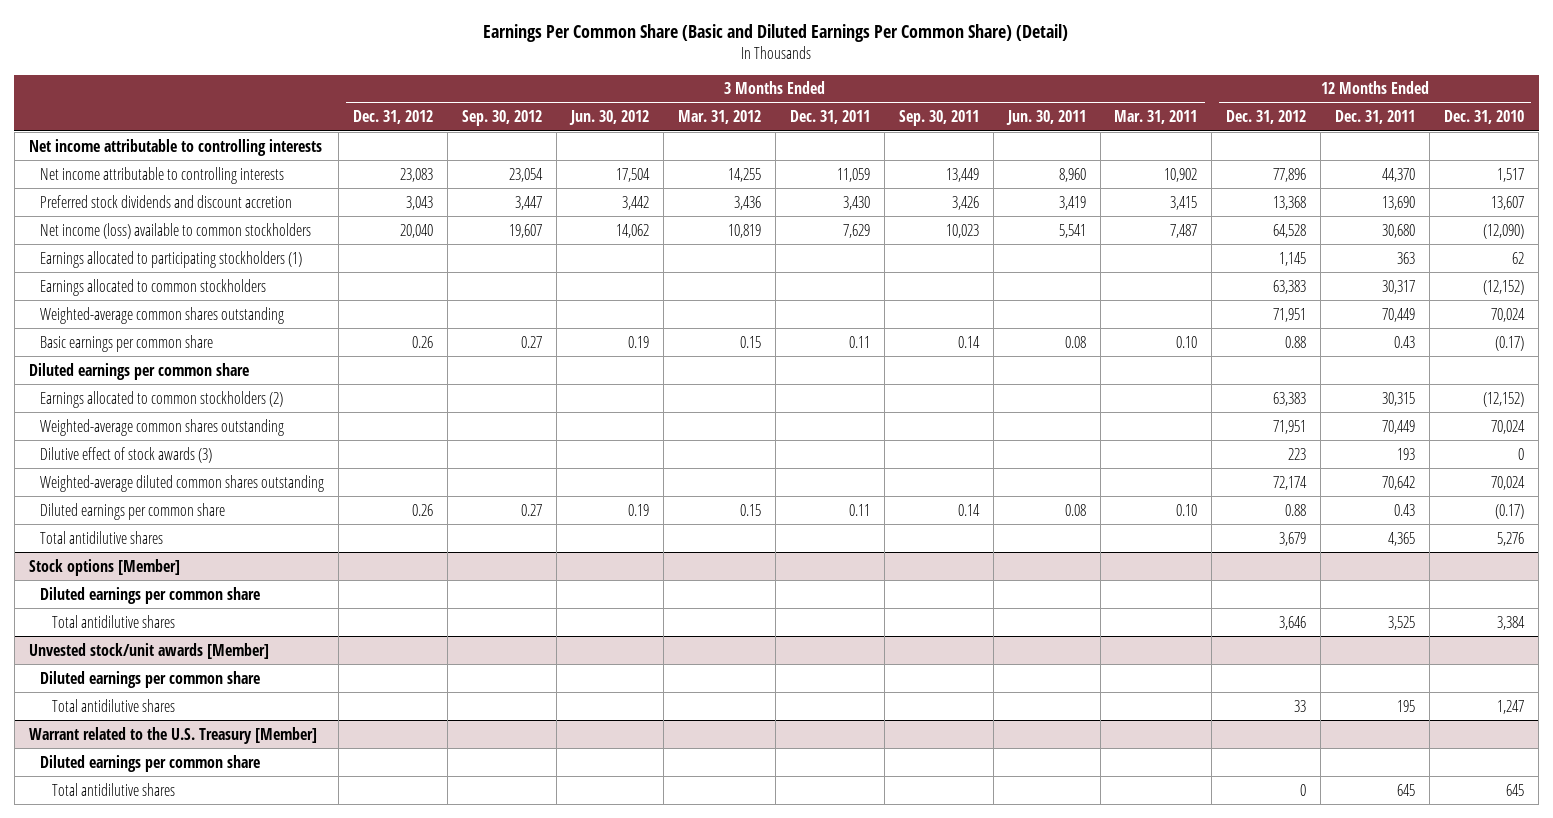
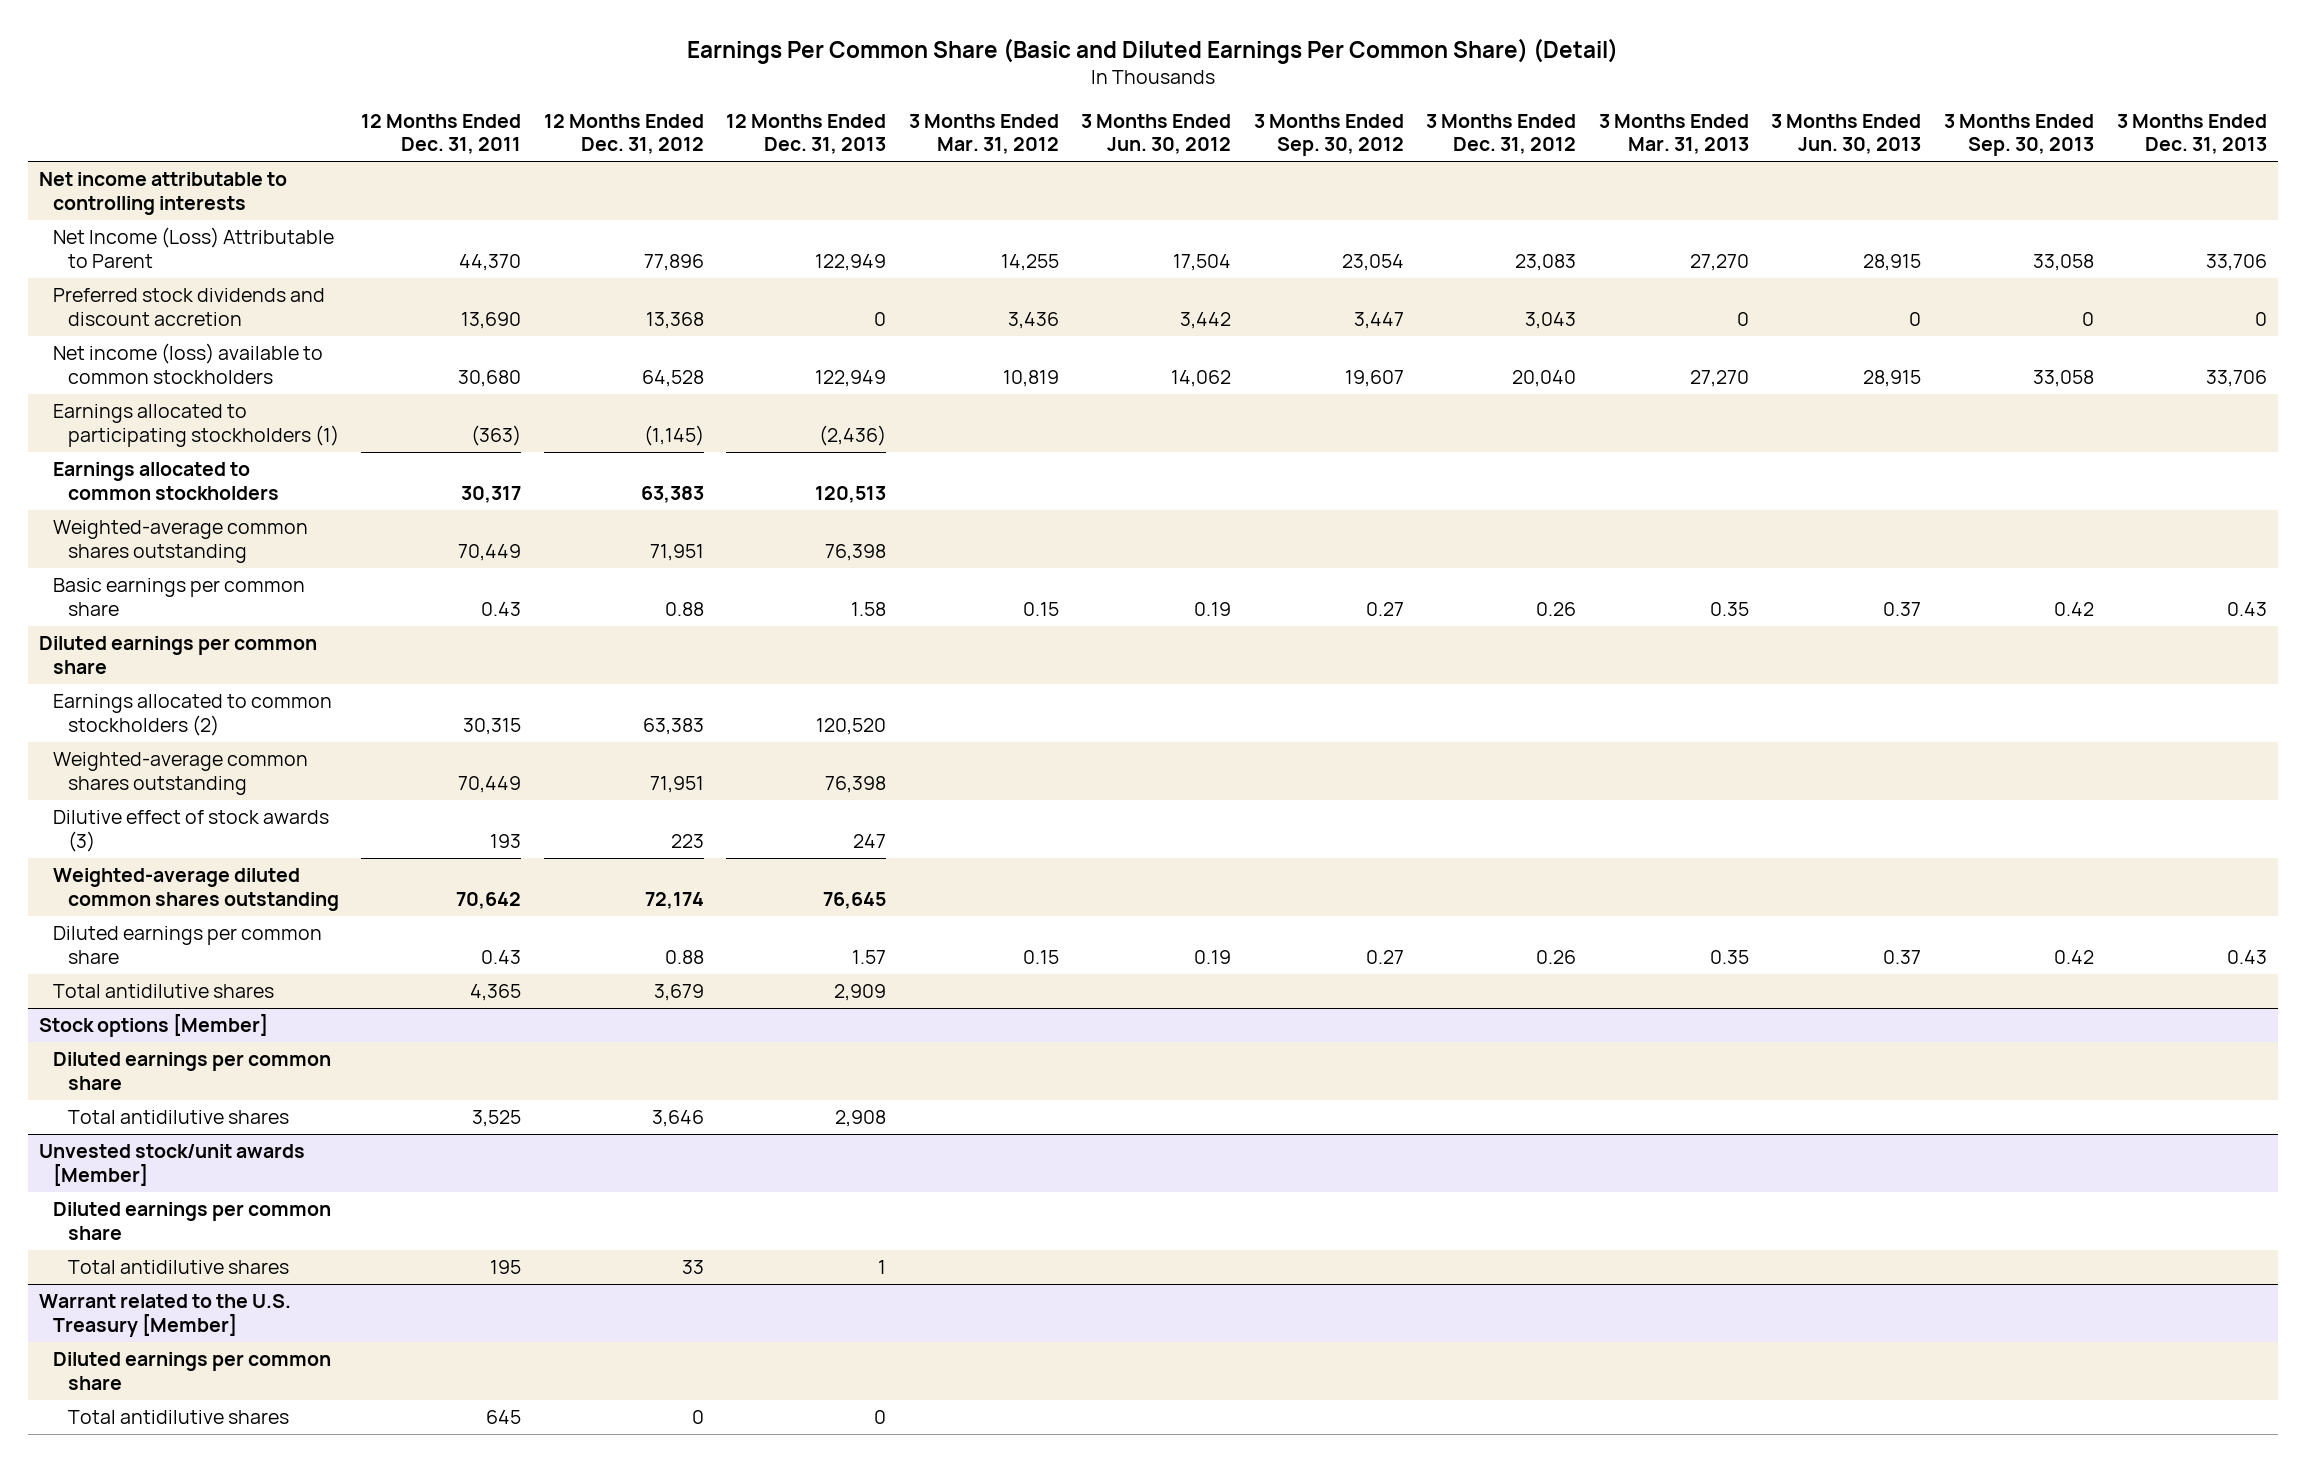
- | 3 Months Ended Dec. 31, 2012 | 3 Months Ended Sep. 30, 2012 | 3 Months Ended Jun. 30, 2012 | 3 Months Ended Mar. 31, 2012 | 3 Months Ended Dec. 31, 2011 | 3 Months Ended Sep. 30, 2011 | 3 Months Ended Jun. 30, 2011 | 3 Months Ended Mar. 31, 2011 | 12 Months Ended Dec. 31, 2012 | 12 Months Ended Dec. 31, 2011 | 12 Months Ended Dec. 31, 2010
+ | 12 Months Ended Dec. 31, 2011 | 12 Months Ended Dec. 31, 2012 | 12 Months Ended Dec. 31, 2013 | 3 Months Ended Mar. 31, 2012 | 3 Months Ended Jun. 30, 2012 | 3 Months Ended Sep. 30, 2012 | 3 Months Ended Dec. 31, 2012 | 3 Months Ended Mar. 31, 2013 | 3 Months Ended Jun. 30, 2013 | 3 Months Ended Sep. 30, 2013 | 3 Months Ended Dec. 31, 2013
- Net income attributable to controlling interests | 23,083 | 23,054 | 17,504 | 14,255 | 11,059 | 13,449 | 8,960 | 10,902 | 77,896 | 44,370 | 1,517
+ Net Income (Loss) Attributable to Parent | 44,370 | 77,896 | 122,949 | 14,255 | 17,504 | 23,054 | 23,083 | 27,270 | 28,915 | 33,058 | 33,706
- Earnings allocated to participating stockholders (1) | | | | | | | | | 1,145 | 363 | 62
+ Earnings allocated to participating stockholders (1) | (363) | (1,145) | (2,436) | | | | | | | |

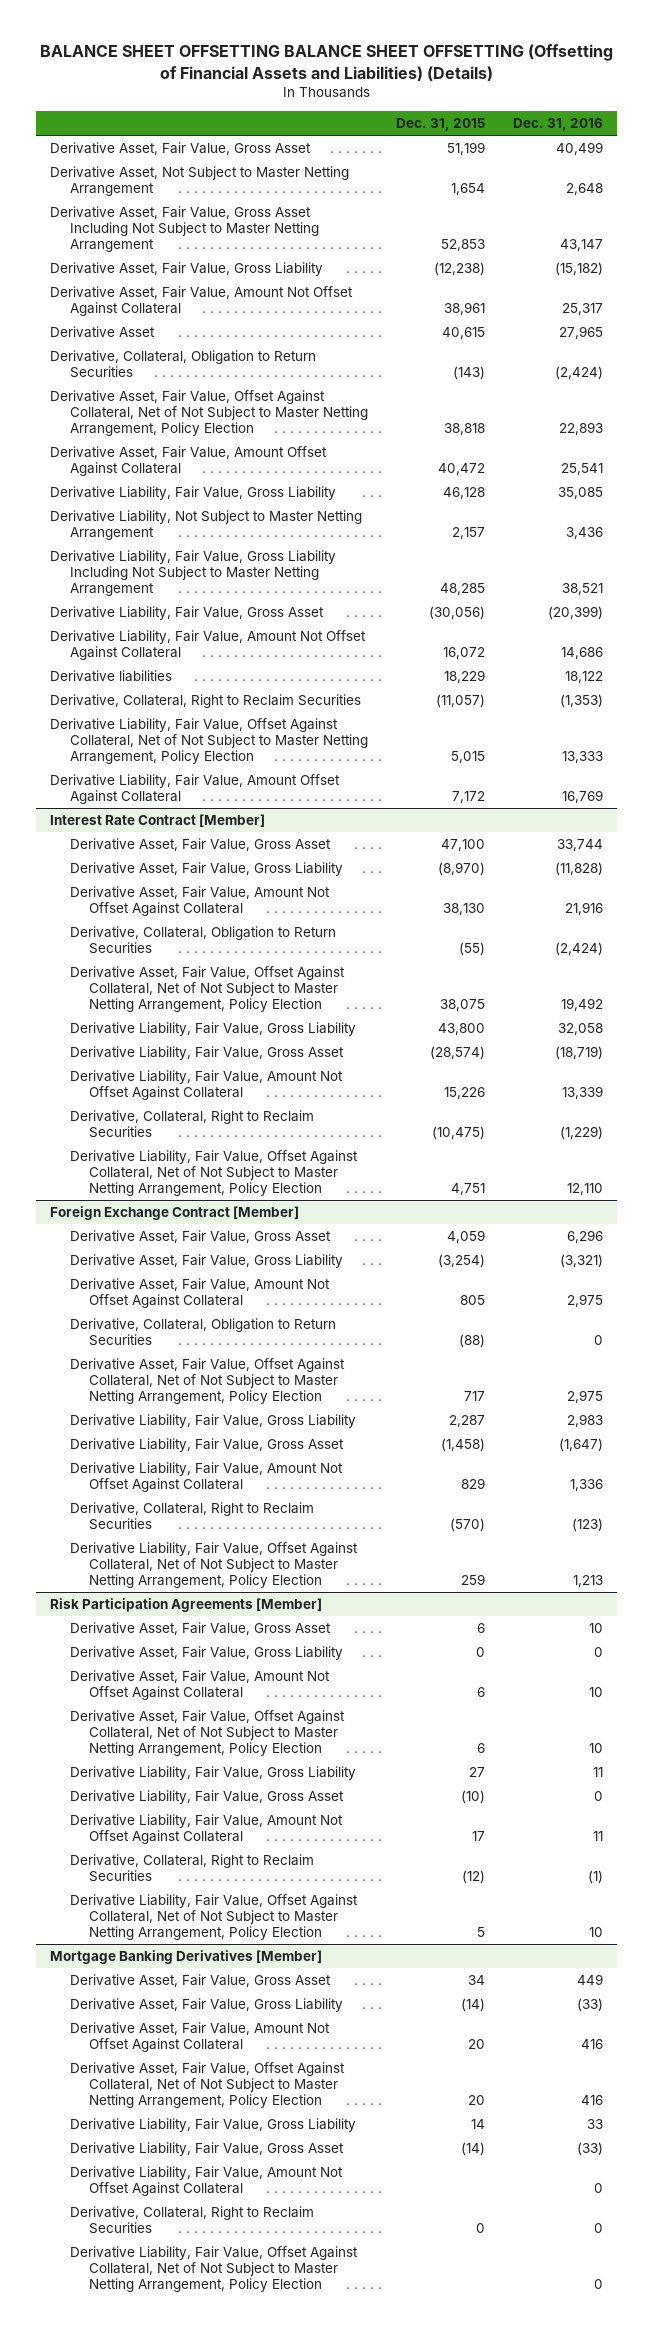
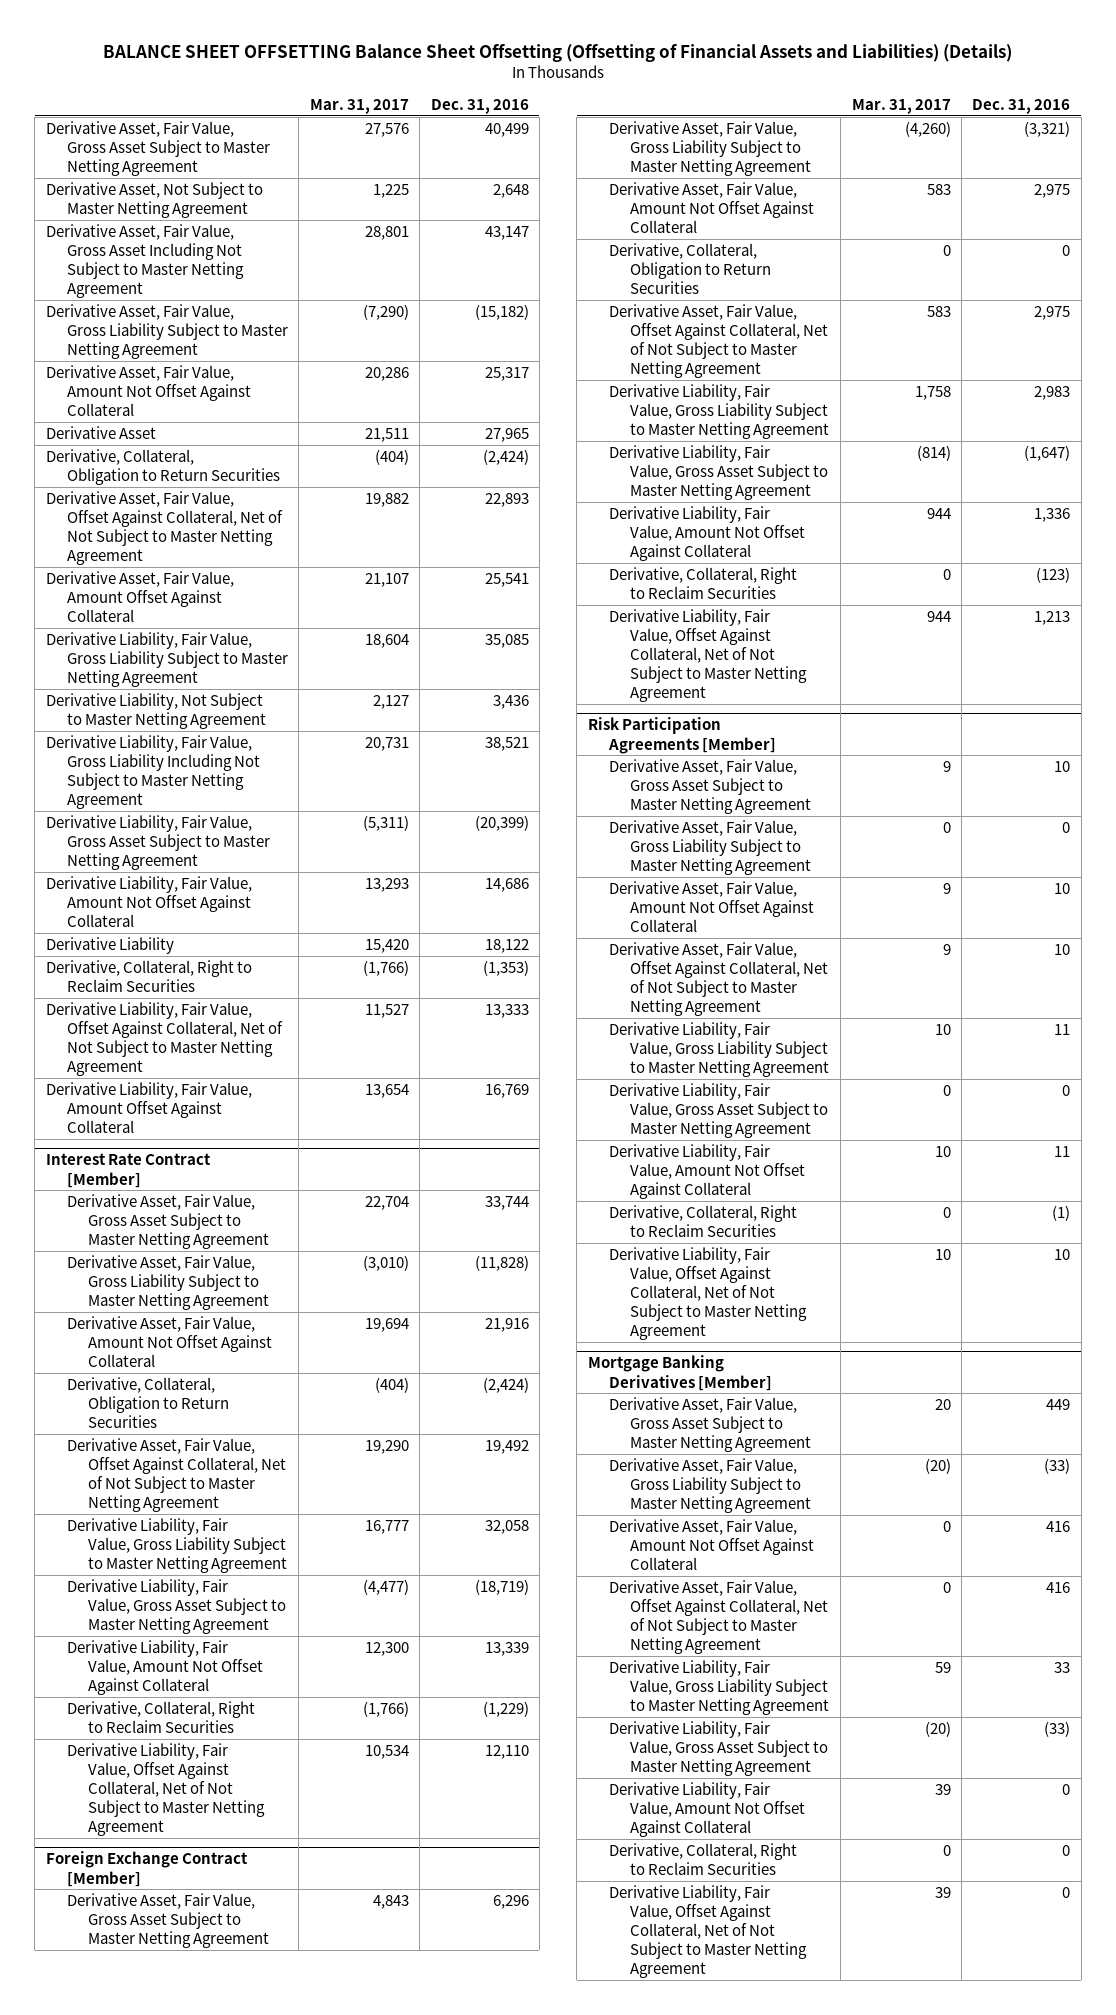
- BALANCE SHEET OFFSETTING BALANCE SHEET OFFSETTING (Offsetting of Financial Assets and Liabilities) (Details)
+ BALANCE SHEET OFFSETTING Balance Sheet Offsetting (Offsetting of Financial Assets and Liabilities) (Details)
- | Dec. 31, 2015 | Dec. 31, 2016
+ | Mar. 31, 2017 | Dec. 31, 2016
- Derivative Asset, Fair Value, Gross Asset | 51,199 | 40,499
- Derivative Asset, Not Subject to Master Netting Arrangement | 1,654 | 2,648
- Derivative Asset, Fair Value, Gross Asset Including Not Subject to Master Netting Arrangement | 52,853 | 43,147
- Derivative Asset, Fair Value, Gross Liability | (12,238) | (15,182)
+ Derivative Asset, Fair Value, Gross Asset Subject to Master Netting Agreement | 27,576 | 40,499
+ Derivative Asset, Not Subject to Master Netting Agreement | 1,225 | 2,648
+ Derivative Asset, Fair Value, Gross Asset Including Not Subject to Master Netting Agreement | 28,801 | 43,147
+ Derivative Asset, Fair Value, Gross Liability Subject to Master Netting Agreement | (7,290) | (15,182)
- Derivative Asset, Fair Value, Offset Against Collateral, Net of Not Subject to Master Netting Arrangement, Policy Election | 38,818 | 22,893
+ Derivative Asset, Fair Value, Offset Against Collateral, Net of Not Subject to Master Netting Agreement | 19,882 | 22,893
- Derivative Liability, Fair Value, Gross Liability | 46,128 | 35,085
- Derivative Liability, Not Subject to Master Netting Arrangement | 2,157 | 3,436
- Derivative Liability, Fair Value, Gross Liability Including Not Subject to Master Netting Arrangement | 48,285 | 38,521
- Derivative Liability, Fair Value, Gross Asset | (30,056) | (20,399)
+ Derivative Liability, Fair Value, Gross Liability Subject to Master Netting Agreement | 18,604 | 35,085
+ Derivative Liability, Not Subject to Master Netting Agreement | 2,127 | 3,436
+ Derivative Liability, Fair Value, Gross Liability Including Not Subject to Master Netting Agreement | 20,731 | 38,521
+ Derivative Liability, Fair Value, Gross Asset Subject to Master Netting Agreement | (5,311) | (20,399)
- Derivative liabilities | 18,229 | 18,122
+ Derivative Liability | 15,420 | 18,122
- Derivative Liability, Fair Value, Offset Against Collateral, Net of Not Subject to Master Netting Arrangement, Policy Election | 5,015 | 13,333
+ Derivative Liability, Fair Value, Offset Against Collateral, Net of Not Subject to Master Netting Agreement | 11,527 | 13,333
@ Interest Rate Contract [Member]
- Derivative Asset, Fair Value, Gross Asset | 47,100 | 33,744
- Derivative Asset, Fair Value, Gross Liability | (8,970) | (11,828)
+ Derivative Asset, Fair Value, Gross Asset Subject to Master Netting Agreement | 22,704 | 33,744
+ Derivative Asset, Fair Value, Gross Liability Subject to Master Netting Agreement | (3,010) | (11,828)
- Derivative Asset, Fair Value, Offset Against Collateral, Net of Not Subject to Master Netting Arrangement, Policy Election | 38,075 | 19,492
- Derivative Liability, Fair Value, Gross Liability | 43,800 | 32,058
- Derivative Liability, Fair Value, Gross Asset | (28,574) | (18,719)
+ Derivative Asset, Fair Value, Offset Against Collateral, Net of Not Subject to Master Netting Agreement | 19,290 | 19,492
+ Derivative Liability, Fair Value, Gross Liability Subject to Master Netting Agreement | 16,777 | 32,058
+ Derivative Liability, Fair Value, Gross Asset Subject to Master Netting Agreement | (4,477) | (18,719)
- Derivative Liability, Fair Value, Offset Against Collateral, Net of Not Subject to Master Netting Arrangement, Policy Election | 4,751 | 12,110
+ Derivative Liability, Fair Value, Offset Against Collateral, Net of Not Subject to Master Netting Agreement | 10,534 | 12,110
@ Foreign Exchange Contract [Member]
- Derivative Asset, Fair Value, Gross Asset | 4,059 | 6,296
- Derivative Asset, Fair Value, Gross Liability | (3,254) | (3,321)
+ Derivative Asset, Fair Value, Gross Asset Subject to Master Netting Agreement | 4,843 | 6,296
+ Derivative Asset, Fair Value, Gross Liability Subject to Master Netting Agreement | (4,260) | (3,321)
- Derivative Asset, Fair Value, Offset Against Collateral, Net of Not Subject to Master Netting Arrangement, Policy Election | 717 | 2,975
- Derivative Liability, Fair Value, Gross Liability | 2,287 | 2,983
- Derivative Liability, Fair Value, Gross Asset | (1,458) | (1,647)
+ Derivative Asset, Fair Value, Offset Against Collateral, Net of Not Subject to Master Netting Agreement | 583 | 2,975
+ Derivative Liability, Fair Value, Gross Liability Subject to Master Netting Agreement | 1,758 | 2,983
+ Derivative Liability, Fair Value, Gross Asset Subject to Master Netting Agreement | (814) | (1,647)
- Derivative Liability, Fair Value, Offset Against Collateral, Net of Not Subject to Master Netting Arrangement, Policy Election | 259 | 1,213
+ Derivative Liability, Fair Value, Offset Against Collateral, Net of Not Subject to Master Netting Agreement | 944 | 1,213
@ Risk Participation Agreements [Member]
- Derivative Asset, Fair Value, Gross Asset | 6 | 10
- Derivative Asset, Fair Value, Gross Liability | 0 | 0
+ Derivative Asset, Fair Value, Gross Asset Subject to Master Netting Agreement | 9 | 10
+ Derivative Asset, Fair Value, Gross Liability Subject to Master Netting Agreement | 0 | 0
- Derivative Asset, Fair Value, Offset Against Collateral, Net of Not Subject to Master Netting Arrangement, Policy Election | 6 | 10
- Derivative Liability, Fair Value, Gross Liability | 27 | 11
- Derivative Liability, Fair Value, Gross Asset | (10) | 0
+ Derivative Asset, Fair Value, Offset Against Collateral, Net of Not Subject to Master Netting Agreement | 9 | 10
+ Derivative Liability, Fair Value, Gross Liability Subject to Master Netting Agreement | 10 | 11
+ Derivative Liability, Fair Value, Gross Asset Subject to Master Netting Agreement | 0 | 0
- Derivative Liability, Fair Value, Offset Against Collateral, Net of Not Subject to Master Netting Arrangement, Policy Election | 5 | 10
+ Derivative Liability, Fair Value, Offset Against Collateral, Net of Not Subject to Master Netting Agreement | 10 | 10
@ Mortgage Banking Derivatives [Member]
- Derivative Asset, Fair Value, Gross Asset | 34 | 449
- Derivative Asset, Fair Value, Gross Liability | (14) | (33)
+ Derivative Asset, Fair Value, Gross Asset Subject to Master Netting Agreement | 20 | 449
+ Derivative Asset, Fair Value, Gross Liability Subject to Master Netting Agreement | (20) | (33)
- Derivative Asset, Fair Value, Offset Against Collateral, Net of Not Subject to Master Netting Arrangement, Policy Election | 20 | 416
- Derivative Liability, Fair Value, Gross Liability | 14 | 33
- Derivative Liability, Fair Value, Gross Asset | (14) | (33)
+ Derivative Asset, Fair Value, Offset Against Collateral, Net of Not Subject to Master Netting Agreement | 0 | 416
+ Derivative Liability, Fair Value, Gross Liability Subject to Master Netting Agreement | 59 | 33
+ Derivative Liability, Fair Value, Gross Asset Subject to Master Netting Agreement | (20) | (33)
- Derivative Liability, Fair Value, Offset Against Collateral, Net of Not Subject to Master Netting Arrangement, Policy Election | | 0
+ Derivative Liability, Fair Value, Offset Against Collateral, Net of Not Subject to Master Netting Agreement | 39 | 0

